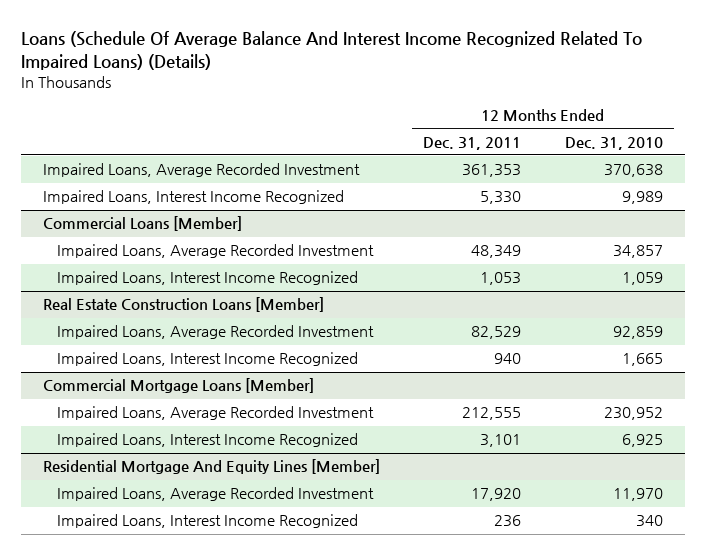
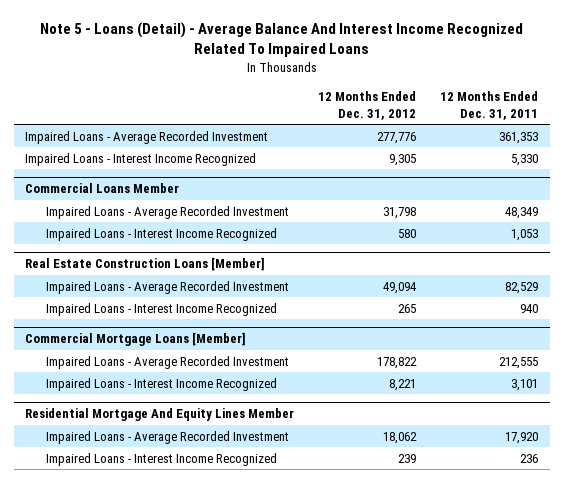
- Loans (Schedule Of Average Balance And Interest Income Recognized Related To Impaired Loans) (Details)
+ Note 5 - Loans (Detail) - Average Balance And Interest Income Recognized Related To Impaired Loans
- | 12 Months Ended Dec. 31, 2011 | 12 Months Ended Dec. 31, 2010
+ | 12 Months Ended Dec. 31, 2012 | 12 Months Ended Dec. 31, 2011
- Impaired Loans, Average Recorded Investment | 361,353 | 370,638
- Impaired Loans, Interest Income Recognized | 5,330 | 9,989
- Commercial Loans [Member]
- Impaired Loans, Average Recorded Investment | 48,349 | 34,857
- Impaired Loans, Interest Income Recognized | 1,053 | 1,059
+ Impaired Loans - Average Recorded Investment | 277,776 | 361,353
+ Impaired Loans - Interest Income Recognized | 9,305 | 5,330
+ Commercial Loans Member
+ Impaired Loans - Average Recorded Investment | 31,798 | 48,349
+ Impaired Loans - Interest Income Recognized | 580 | 1,053
@ Real Estate Construction Loans [Member]
- Impaired Loans, Average Recorded Investment | 82,529 | 92,859
- Impaired Loans, Interest Income Recognized | 940 | 1,665
+ Impaired Loans - Average Recorded Investment | 49,094 | 82,529
+ Impaired Loans - Interest Income Recognized | 265 | 940
@ Commercial Mortgage Loans [Member]
- Impaired Loans, Average Recorded Investment | 212,555 | 230,952
- Impaired Loans, Interest Income Recognized | 3,101 | 6,925
- Residential Mortgage And Equity Lines [Member]
- Impaired Loans, Average Recorded Investment | 17,920 | 11,970
- Impaired Loans, Interest Income Recognized | 236 | 340
@ Commercial Mortgage Loans [Member]
+ Impaired Loans - Average Recorded Investment | 178,822 | 212,555
+ Impaired Loans - Interest Income Recognized | 8,221 | 3,101
+ Residential Mortgage And Equity Lines Member
+ Impaired Loans - Average Recorded Investment | 18,062 | 17,920
+ Impaired Loans - Interest Income Recognized | 239 | 236

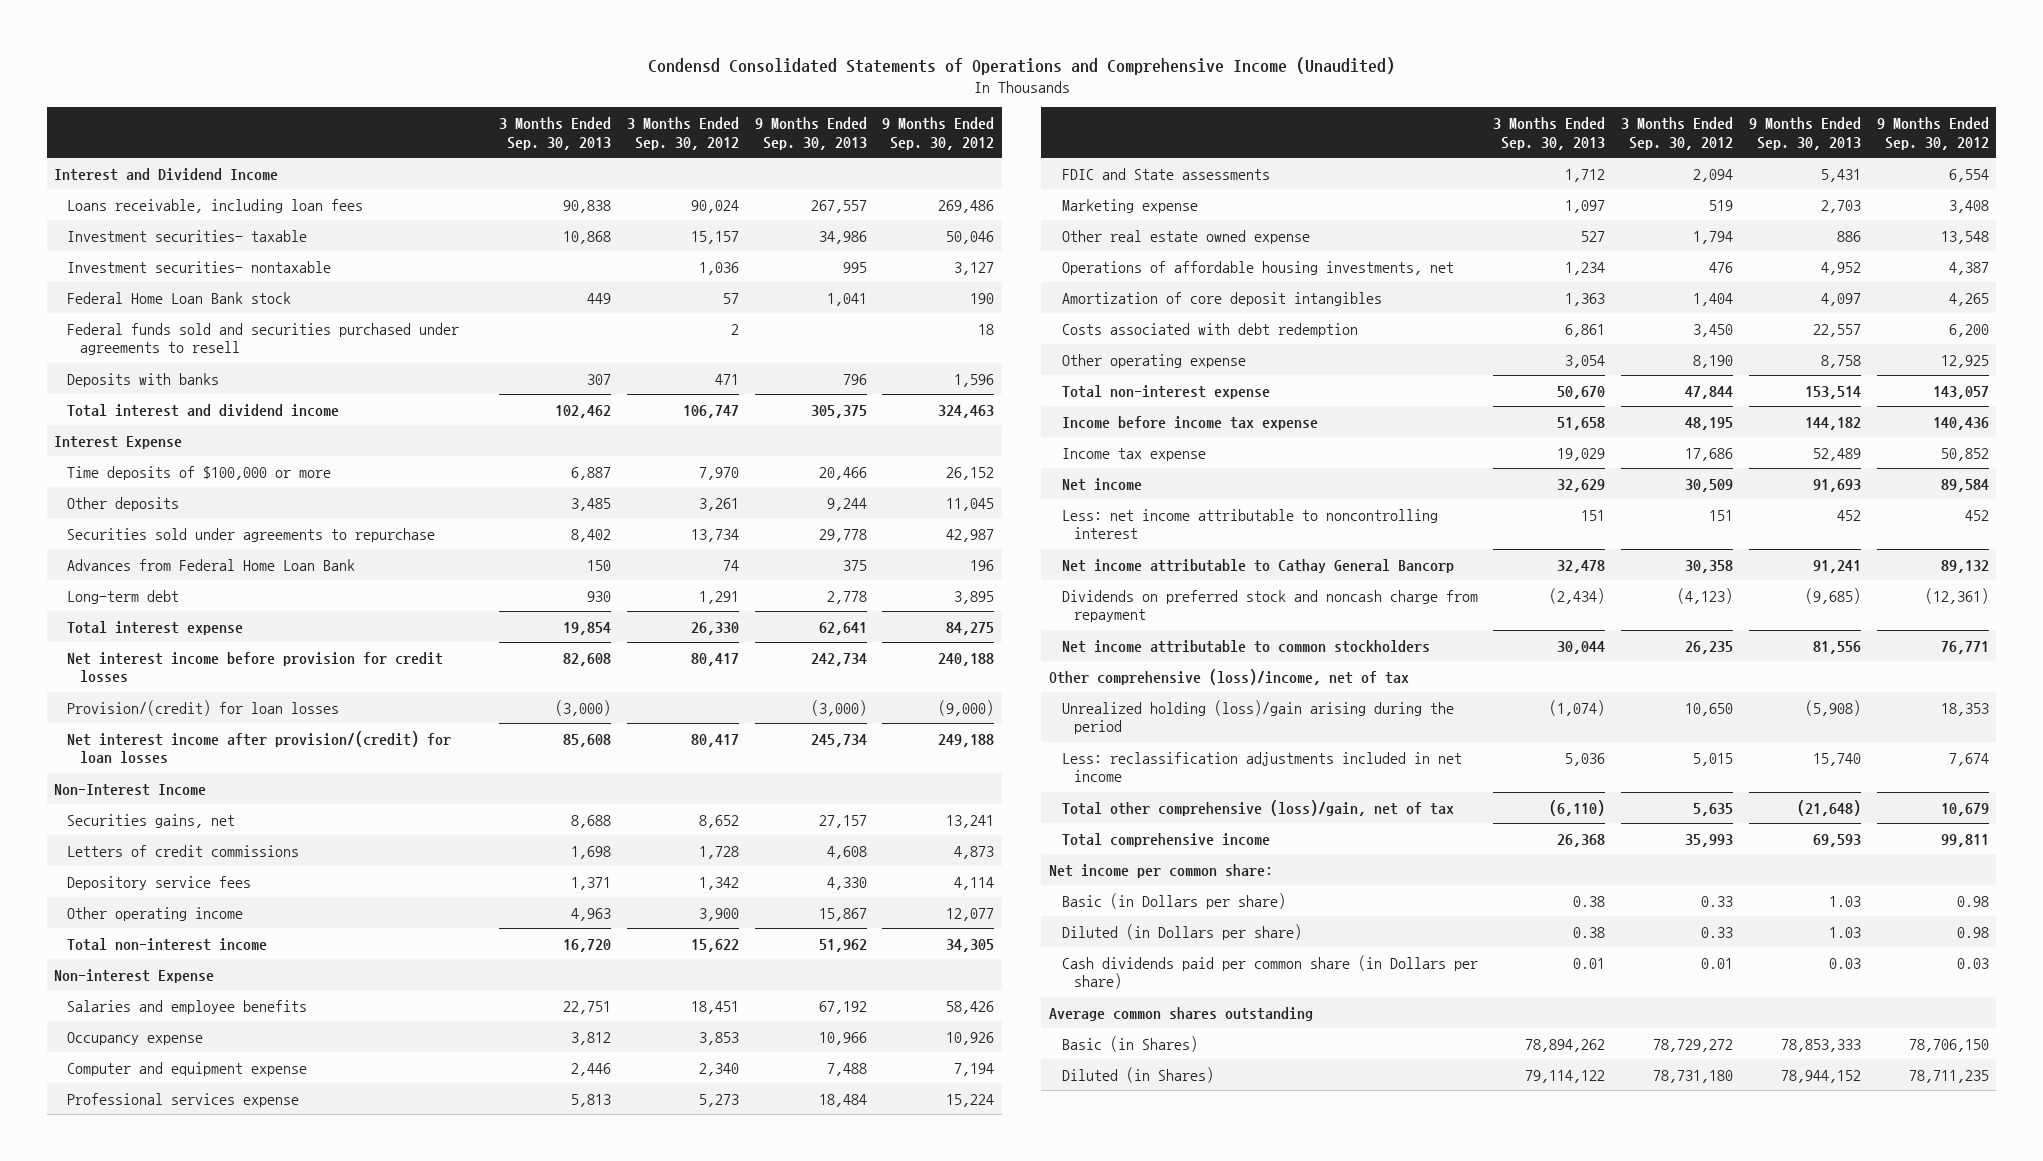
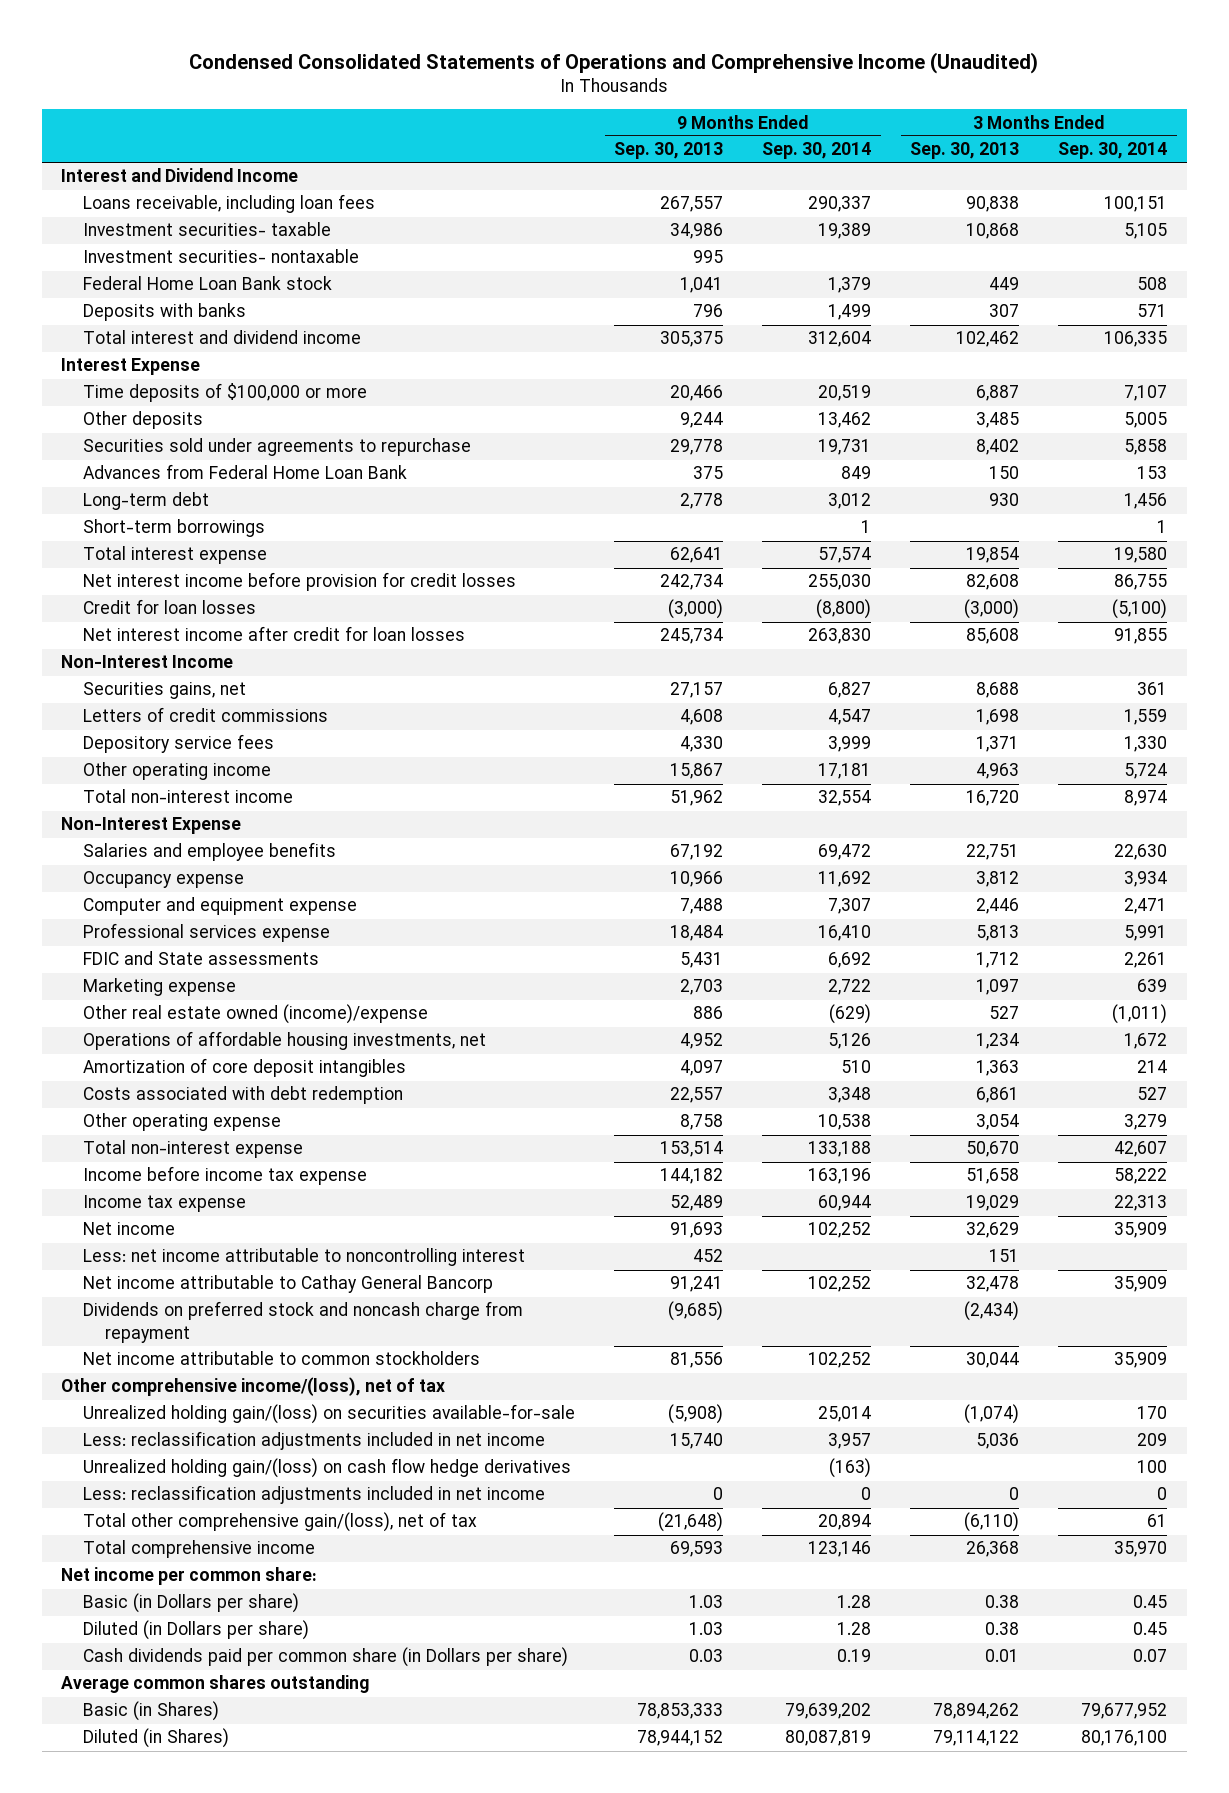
- Condensd Consolidated Statements of Operations and Comprehensive Income (Unaudited)
+ Condensed Consolidated Statements of Operations and Comprehensive Income (Unaudited)
- | 3 Months Ended Sep. 30, 2013 | 3 Months Ended Sep. 30, 2012 | 9 Months Ended Sep. 30, 2013 | 9 Months Ended Sep. 30, 2012
+ | 9 Months Ended Sep. 30, 2013 | 9 Months Ended Sep. 30, 2014 | 3 Months Ended Sep. 30, 2013 | 3 Months Ended Sep. 30, 2014
- Federal funds sold and securities purchased under agreements to resell | | 2 | | 18
+ Short-term borrowings | | 1 | | 1
- Provision/(credit) for loan losses | (3,000) | | (3,000) | (9,000)
- Net interest income after provision/(credit) for loan losses | 85,608 | 80,417 | 245,734 | 249,188
+ Credit for loan losses | (3,000) | (8,800) | (3,000) | (5,100)
+ Net interest income after credit for loan losses | 245,734 | 263,830 | 85,608 | 91,855
- Non-interest Expense
+ Non-Interest Expense
- Other real estate owned expense | 527 | 1,794 | 886 | 13,548
+ Other real estate owned (income)/expense | 886 | (629) | 527 | (1,011)
- Other comprehensive (loss)/income, net of tax
- Unrealized holding (loss)/gain arising during the period | (1,074) | 10,650 | (5,908) | 18,353
+ Other comprehensive income/(loss), net of tax
+ Unrealized holding gain/(loss) on securities available-for-sale | (5,908) | 25,014 | (1,074) | 170
- Total other comprehensive (loss)/gain, net of tax | (6,110) | 5,635 | (21,648) | 10,679
+ Unrealized holding gain/(loss) on cash flow hedge derivatives | | (163) | | 100
+ Less: reclassification adjustments included in net income | 0 | 0 | 0 | 0
+ Total other comprehensive gain/(loss), net of tax | (21,648) | 20,894 | (6,110) | 61

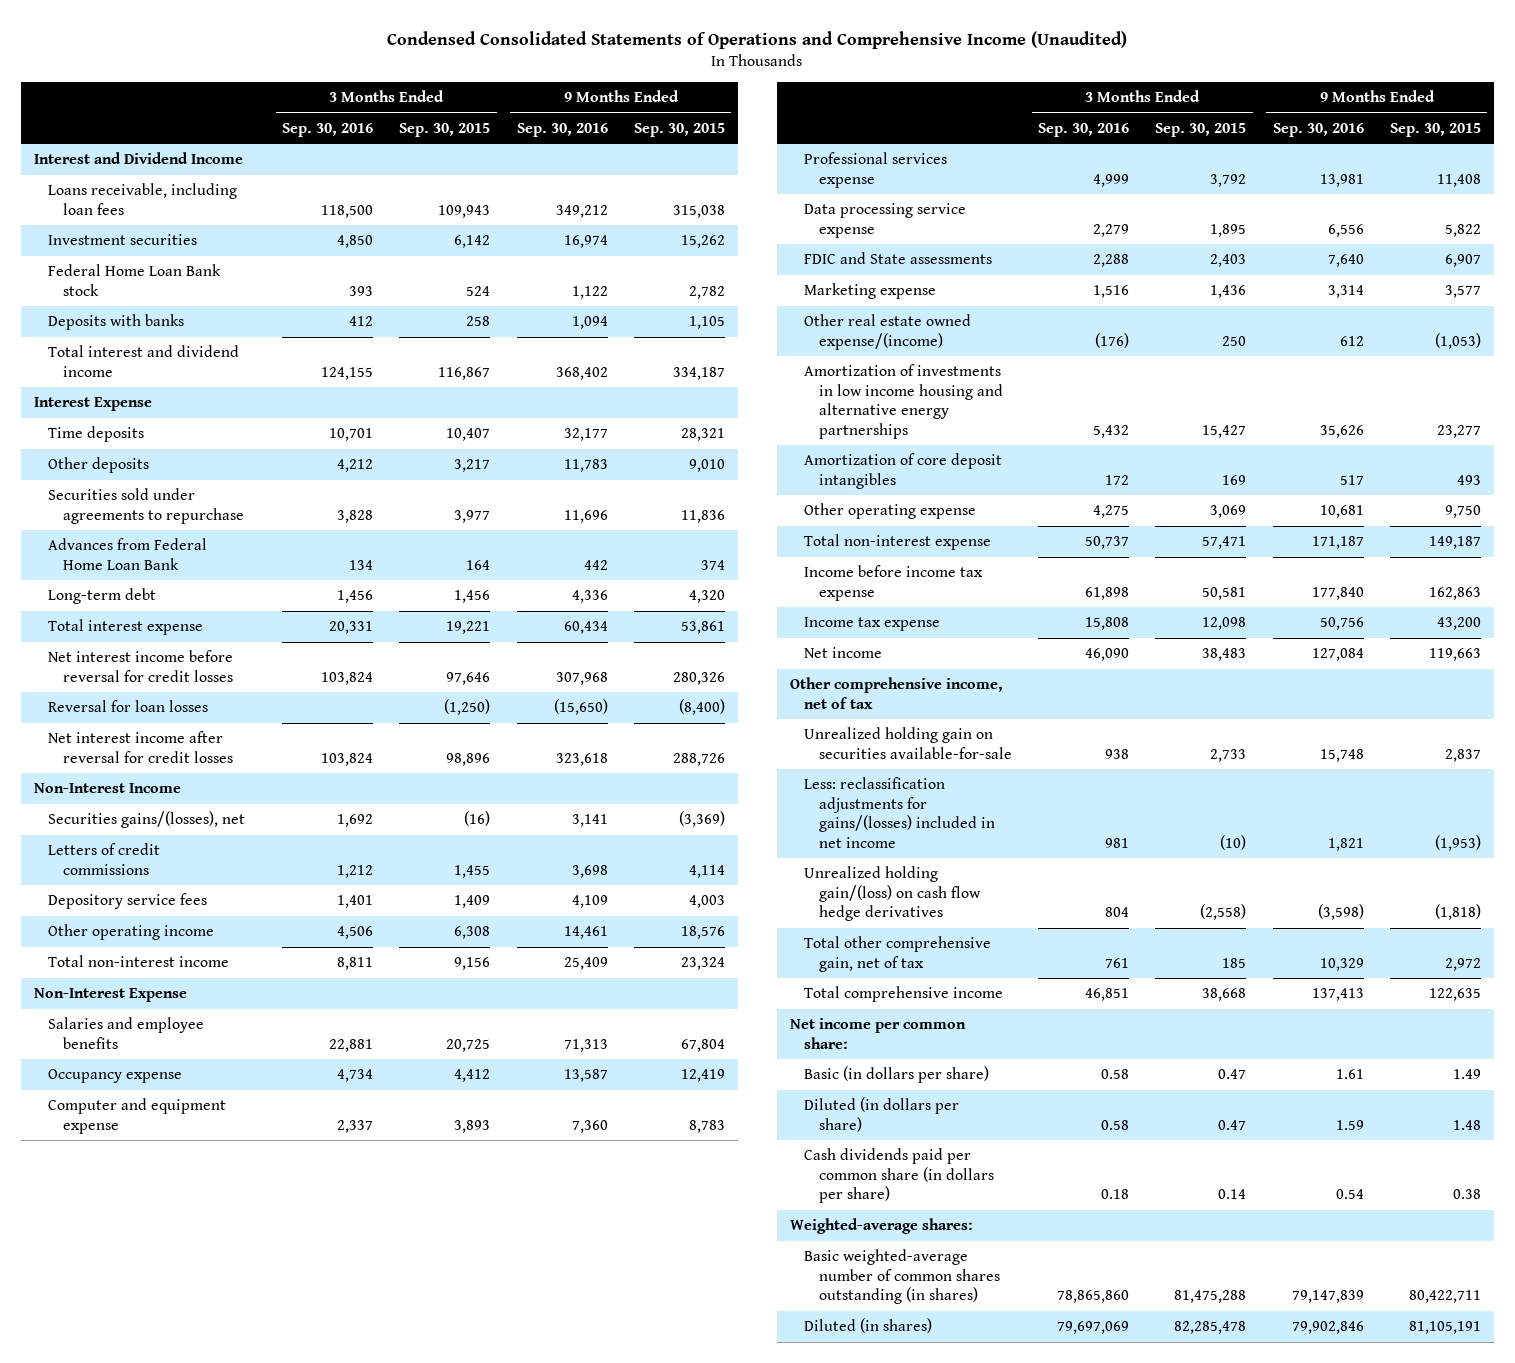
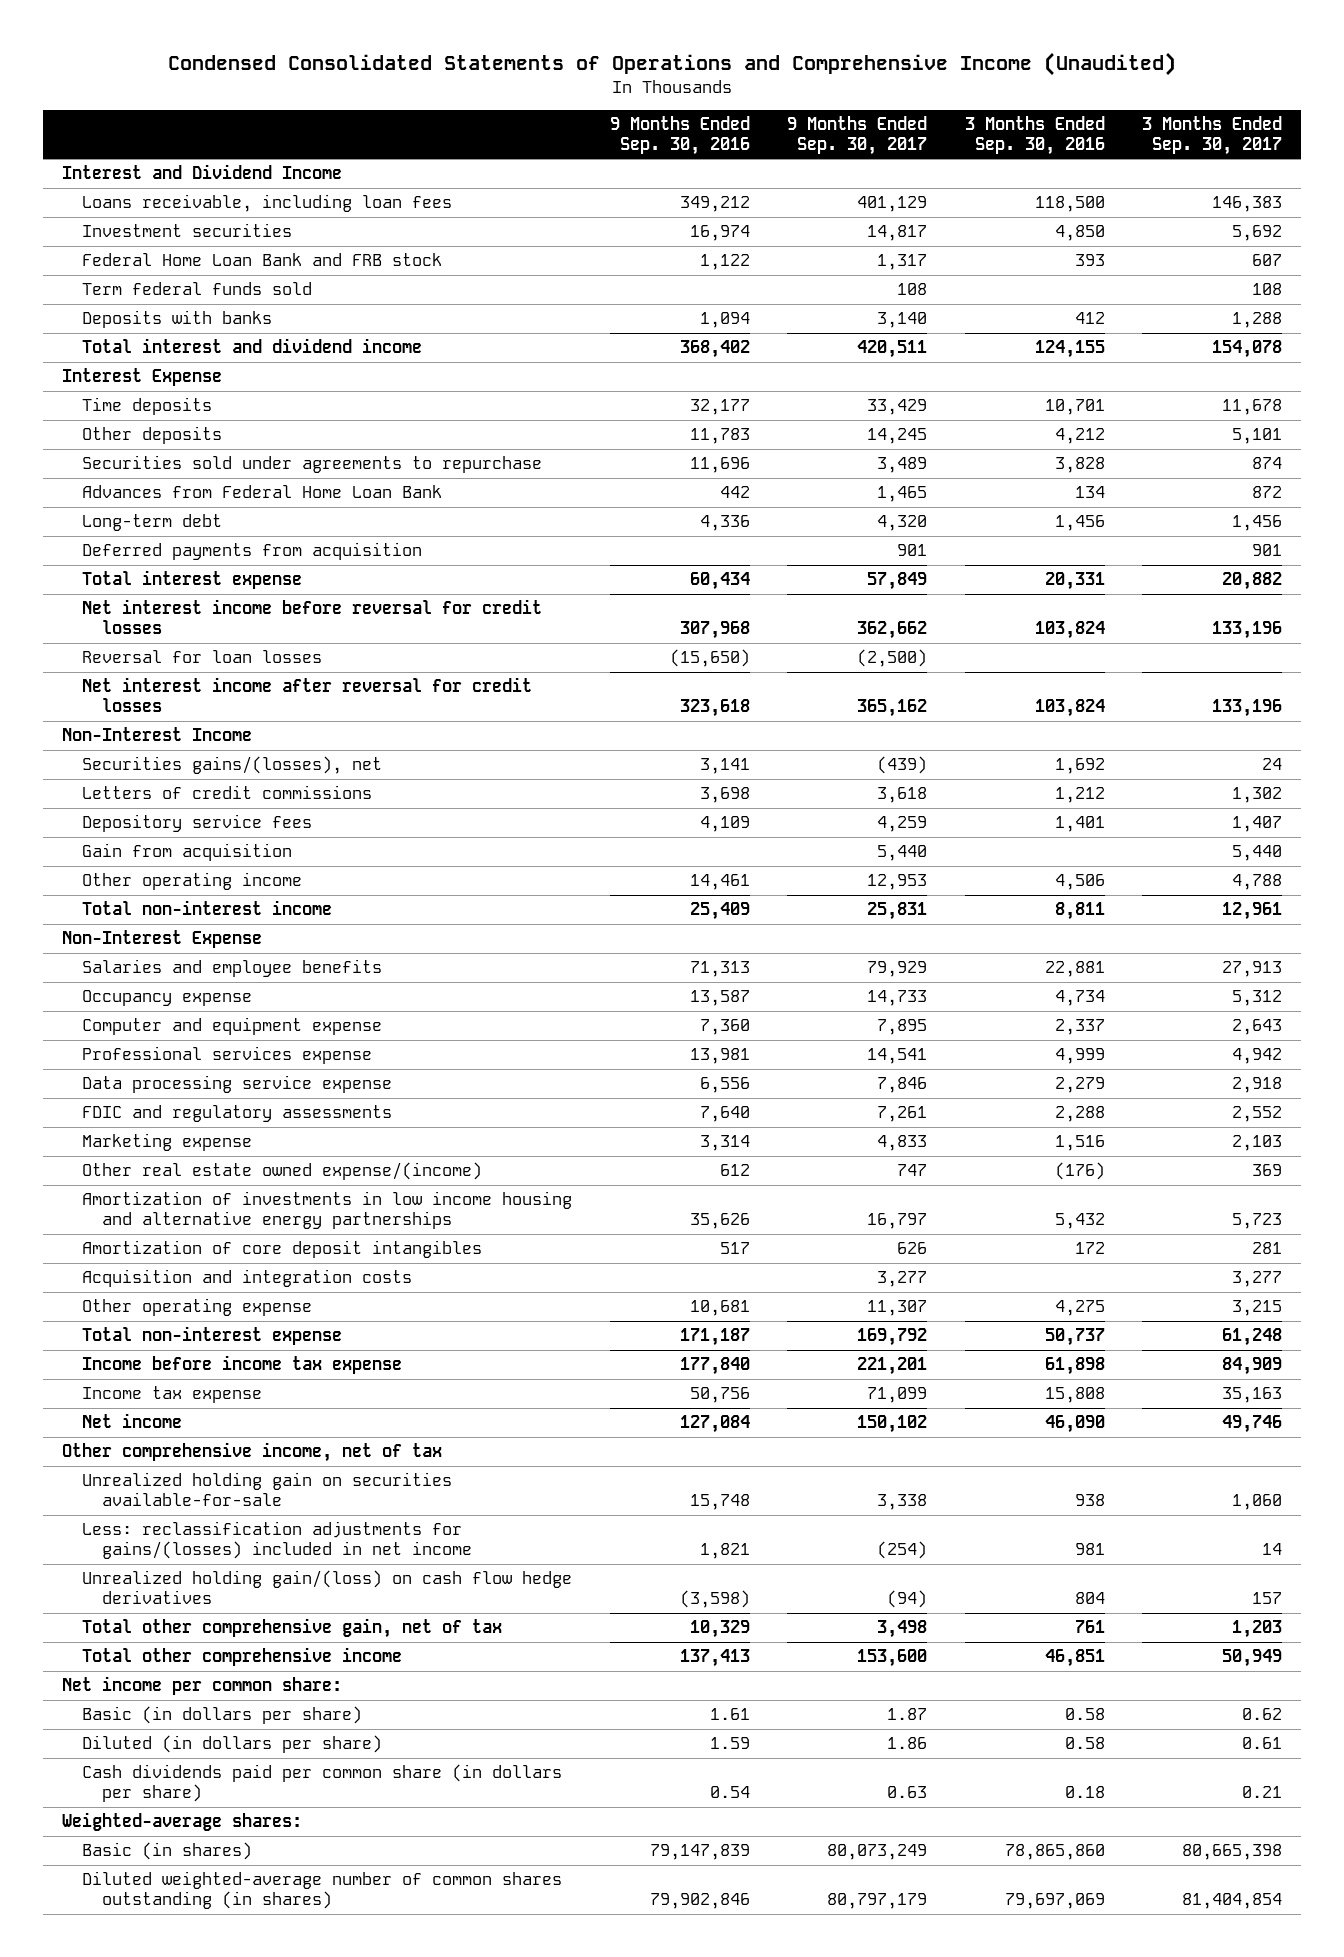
- | 3 Months Ended Sep. 30, 2016 | 3 Months Ended Sep. 30, 2015 | 9 Months Ended Sep. 30, 2016 | 9 Months Ended Sep. 30, 2015
+ | 9 Months Ended Sep. 30, 2016 | 9 Months Ended Sep. 30, 2017 | 3 Months Ended Sep. 30, 2016 | 3 Months Ended Sep. 30, 2017
- Federal Home Loan Bank stock | 393 | 524 | 1,122 | 2,782
+ Federal Home Loan Bank and FRB stock | 1,122 | 1,317 | 393 | 607
+ Term federal funds sold | | 108 | | 108
+ Deferred payments from acquisition | | 901 | | 901
+ Gain from acquisition | | 5,440 | | 5,440
- FDIC and State assessments | 2,288 | 2,403 | 7,640 | 6,907
+ FDIC and regulatory assessments | 7,640 | 7,261 | 2,288 | 2,552
+ Acquisition and integration costs | | 3,277 | | 3,277
- Total comprehensive income | 46,851 | 38,668 | 137,413 | 122,635
+ Total other comprehensive income | 137,413 | 153,600 | 46,851 | 50,949
- Basic weighted-average number of common shares outstanding (in shares) | 78,865,860 | 81,475,288 | 79,147,839 | 80,422,711
- Diluted (in shares) | 79,697,069 | 82,285,478 | 79,902,846 | 81,105,191
+ Basic (in shares) | 79,147,839 | 80,073,249 | 78,865,860 | 80,665,398
+ Diluted weighted-average number of common shares outstanding (in shares) | 79,902,846 | 80,797,179 | 79,697,069 | 81,404,854

